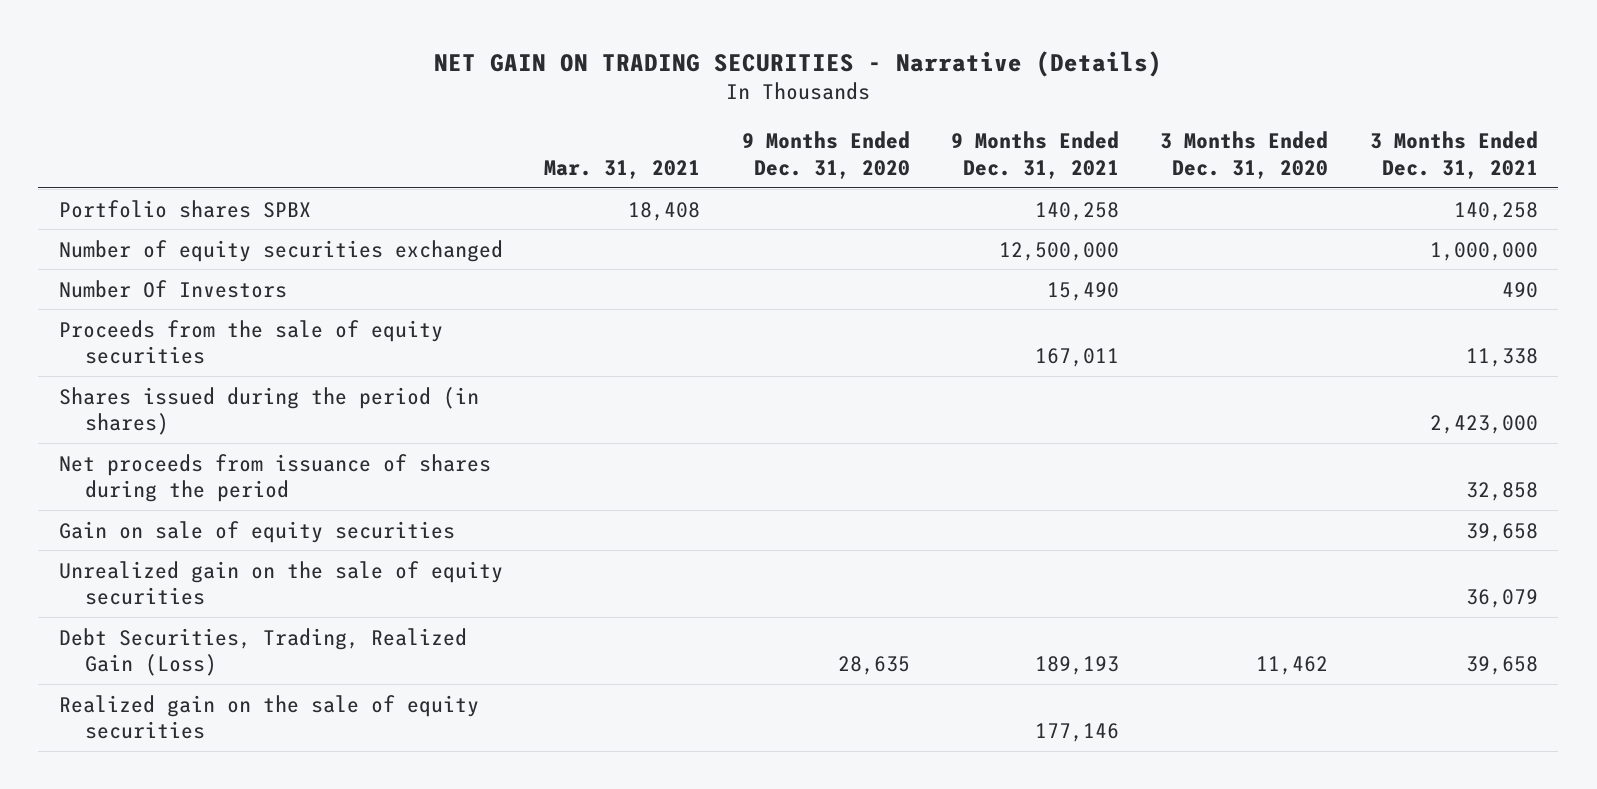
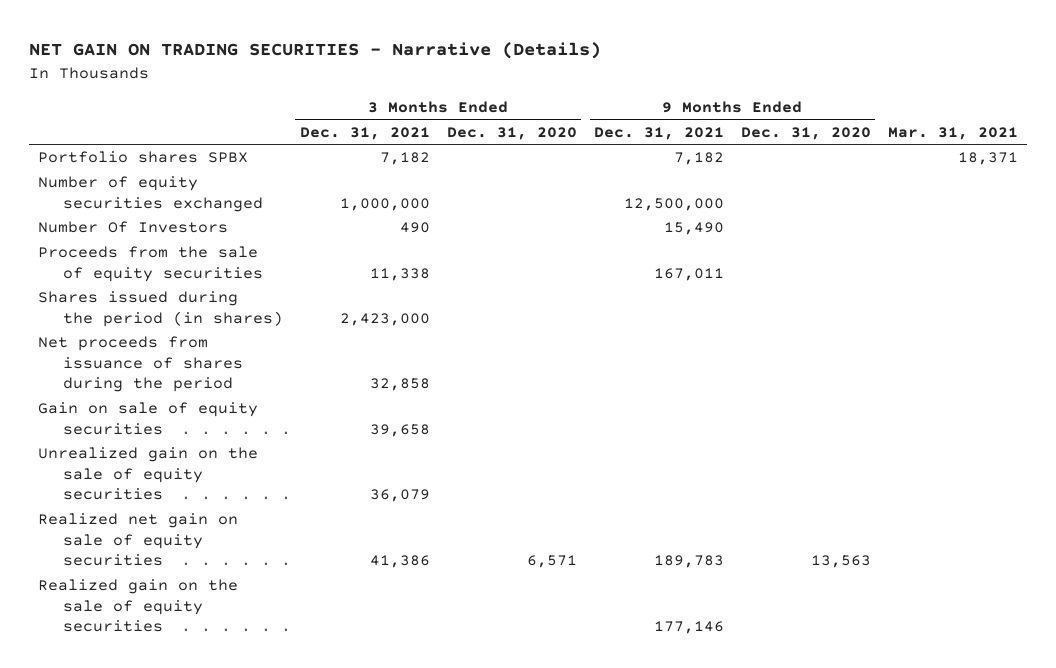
- | Mar. 31, 2021 | 9 Months Ended Dec. 31, 2020 | 9 Months Ended Dec. 31, 2021 | 3 Months Ended Dec. 31, 2020 | 3 Months Ended Dec. 31, 2021
+ | 3 Months Ended Dec. 31, 2021 | 3 Months Ended Dec. 31, 2020 | 9 Months Ended Dec. 31, 2021 | 9 Months Ended Dec. 31, 2020 | Mar. 31, 2021
- Portfolio shares SPBX | 18,408 | | 140,258 | | 140,258
+ Portfolio shares SPBX | 7,182 | | 7,182 | | 18,371
- Debt Securities, Trading, Realized Gain (Loss) | | 28,635 | 189,193 | 11,462 | 39,658
+ Realized net gain on sale of equity securities | 41,386 | 6,571 | 189,783 | 13,563 |

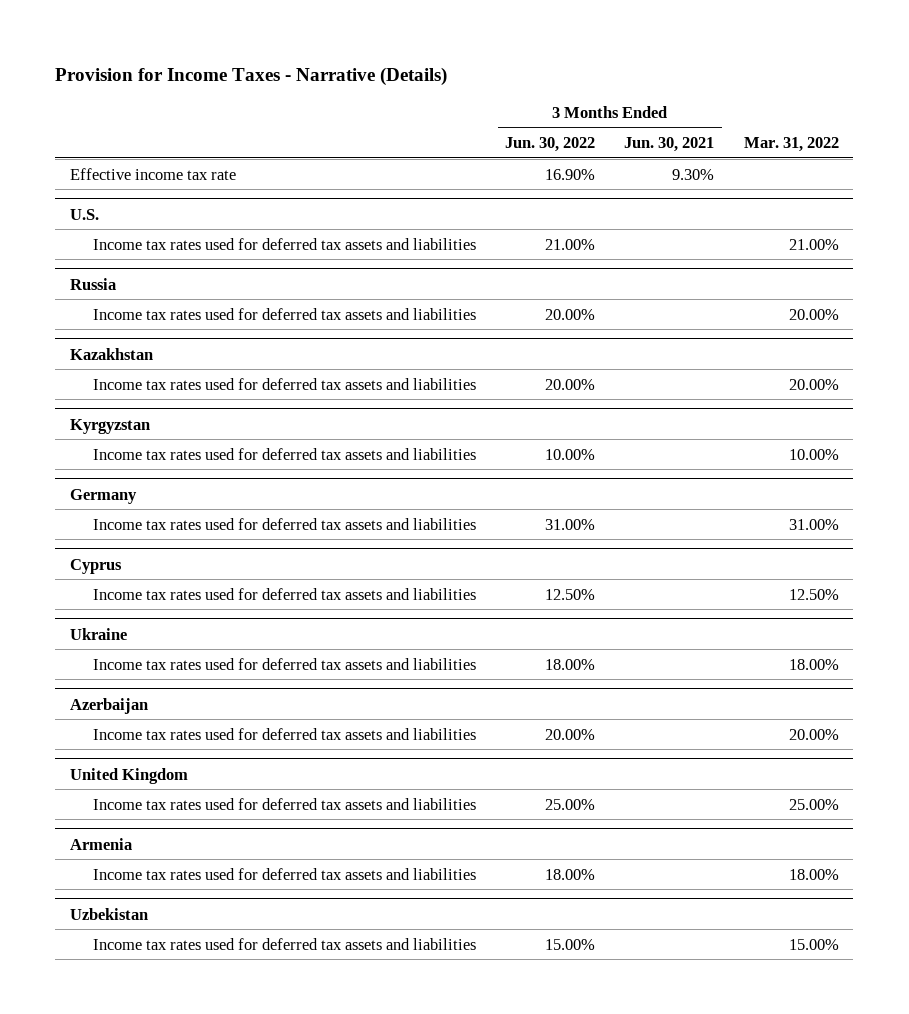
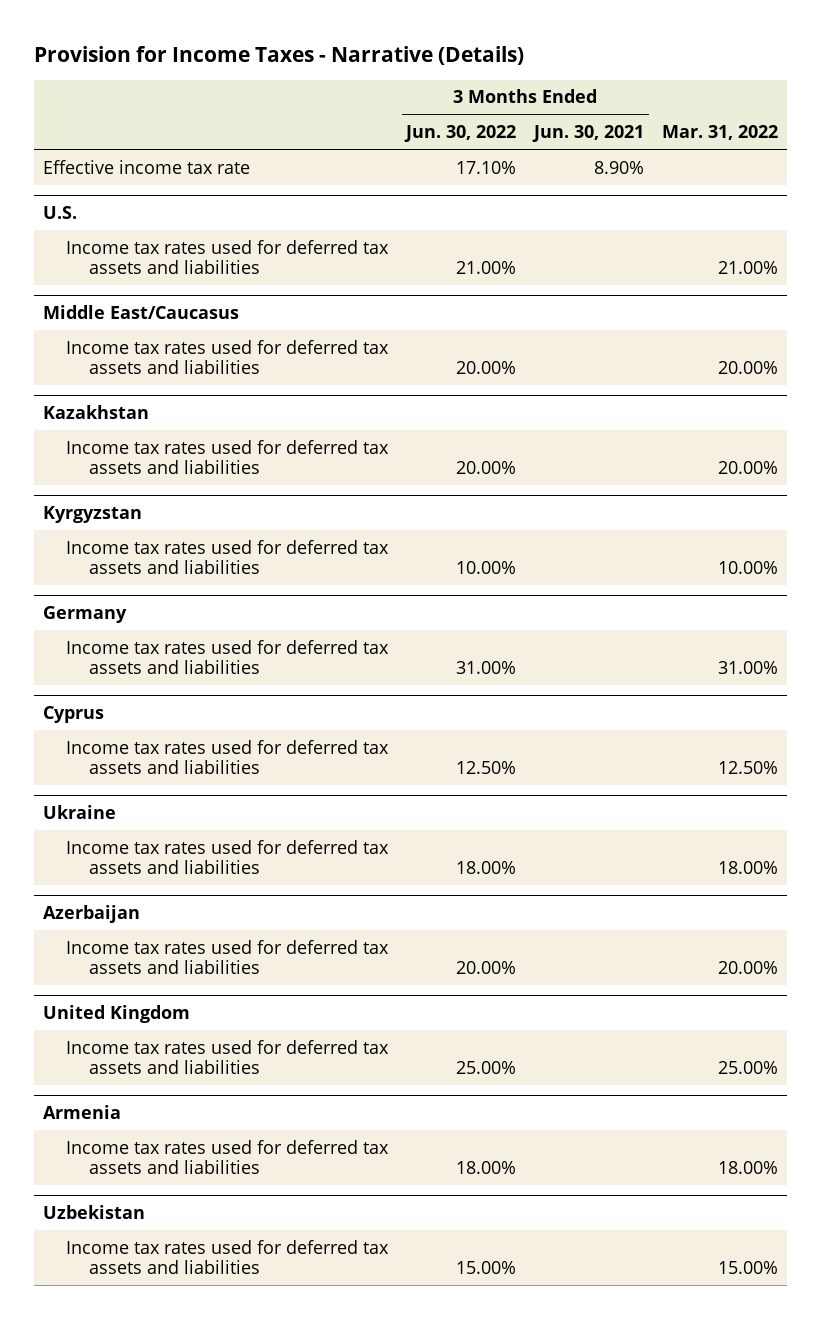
- Effective income tax rate | 16.90% | 9.30% |
+ Effective income tax rate | 17.10% | 8.90% |
- Russia
+ Middle East/Caucasus

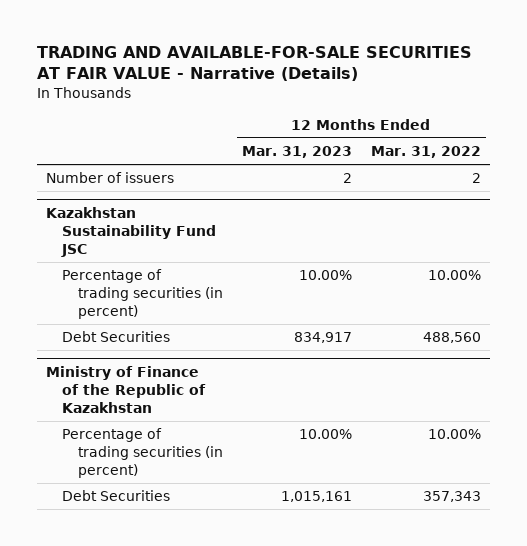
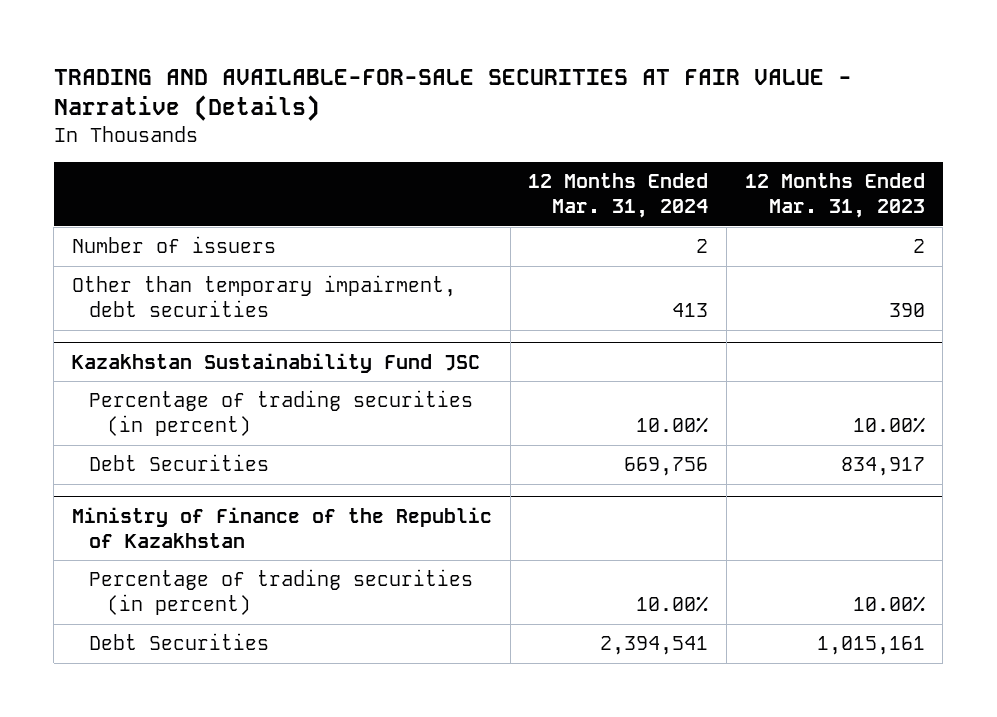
- | 12 Months Ended Mar. 31, 2023 | 12 Months Ended Mar. 31, 2022
+ | 12 Months Ended Mar. 31, 2024 | 12 Months Ended Mar. 31, 2023
+ Other than temporary impairment, debt securities | 413 | 390

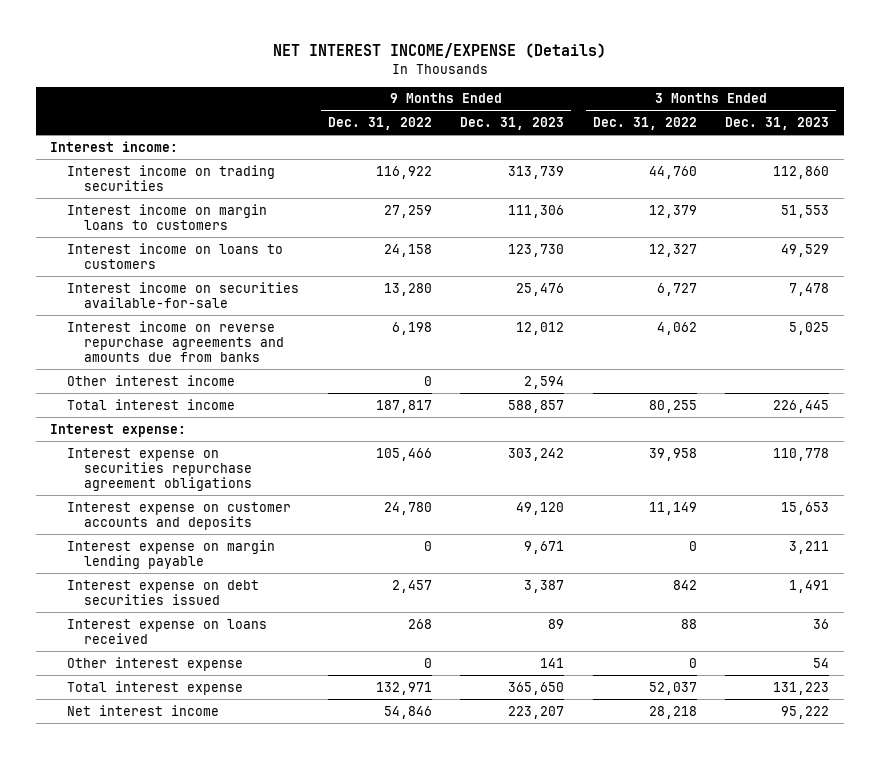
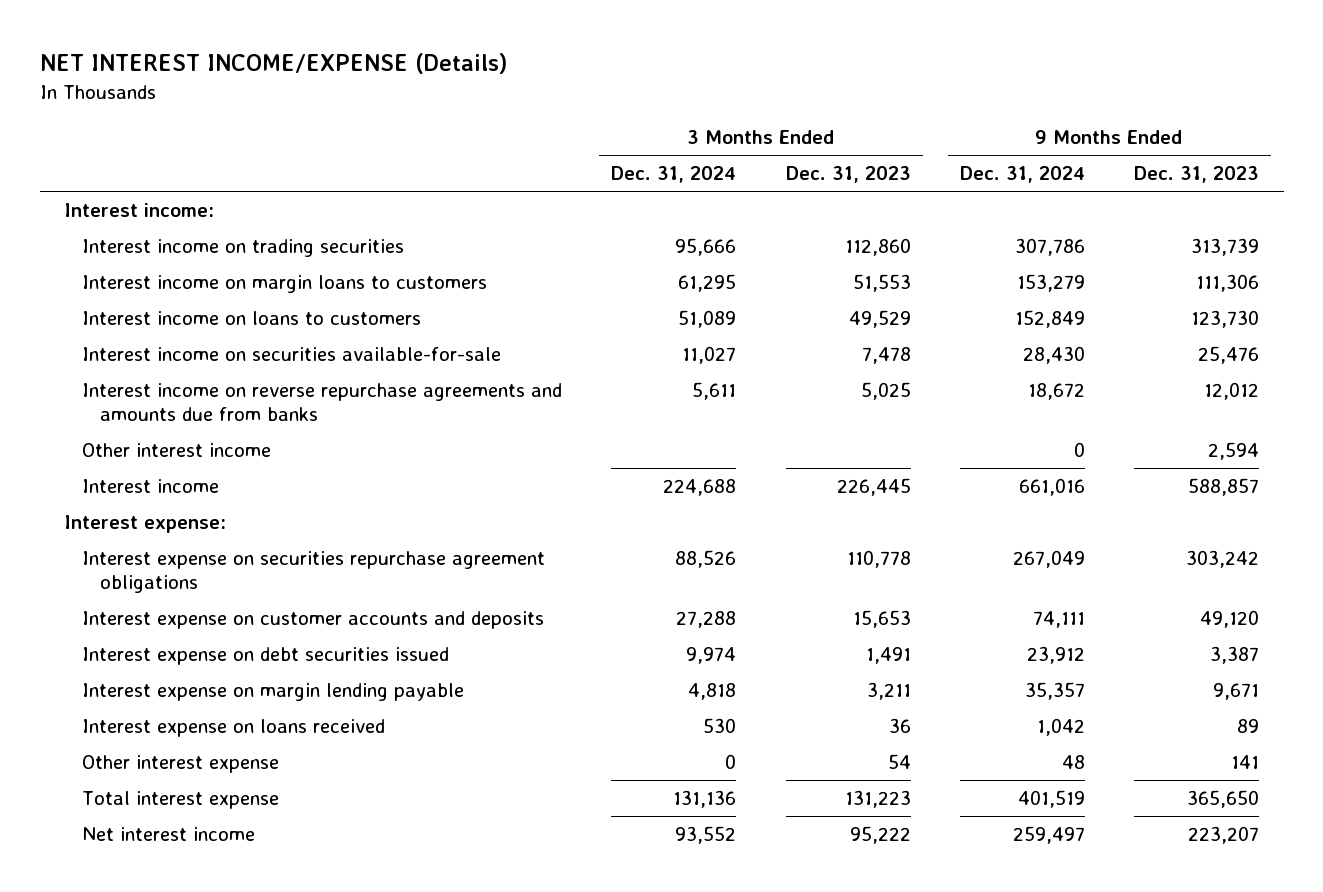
- | 9 Months Ended Dec. 31, 2022 | 9 Months Ended Dec. 31, 2023 | 3 Months Ended Dec. 31, 2022 | 3 Months Ended Dec. 31, 2023
+ | 3 Months Ended Dec. 31, 2024 | 3 Months Ended Dec. 31, 2023 | 9 Months Ended Dec. 31, 2024 | 9 Months Ended Dec. 31, 2023
- Total interest income | 187,817 | 588,857 | 80,255 | 226,445
+ Interest income | 224,688 | 226,445 | 661,016 | 588,857
moved down: Interest expense on margin lending payable | 4,818 | 3,211 | 35,357 | 9,671

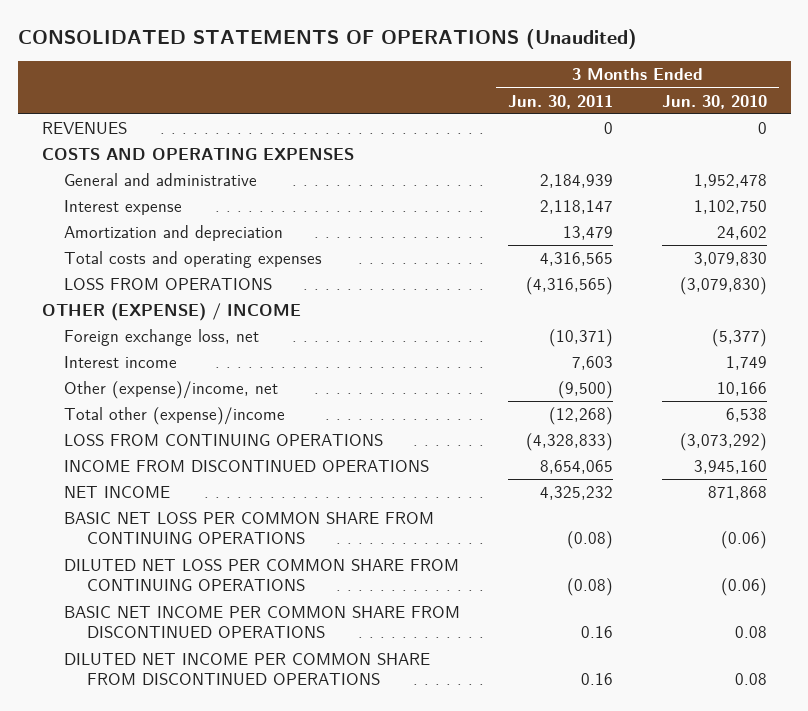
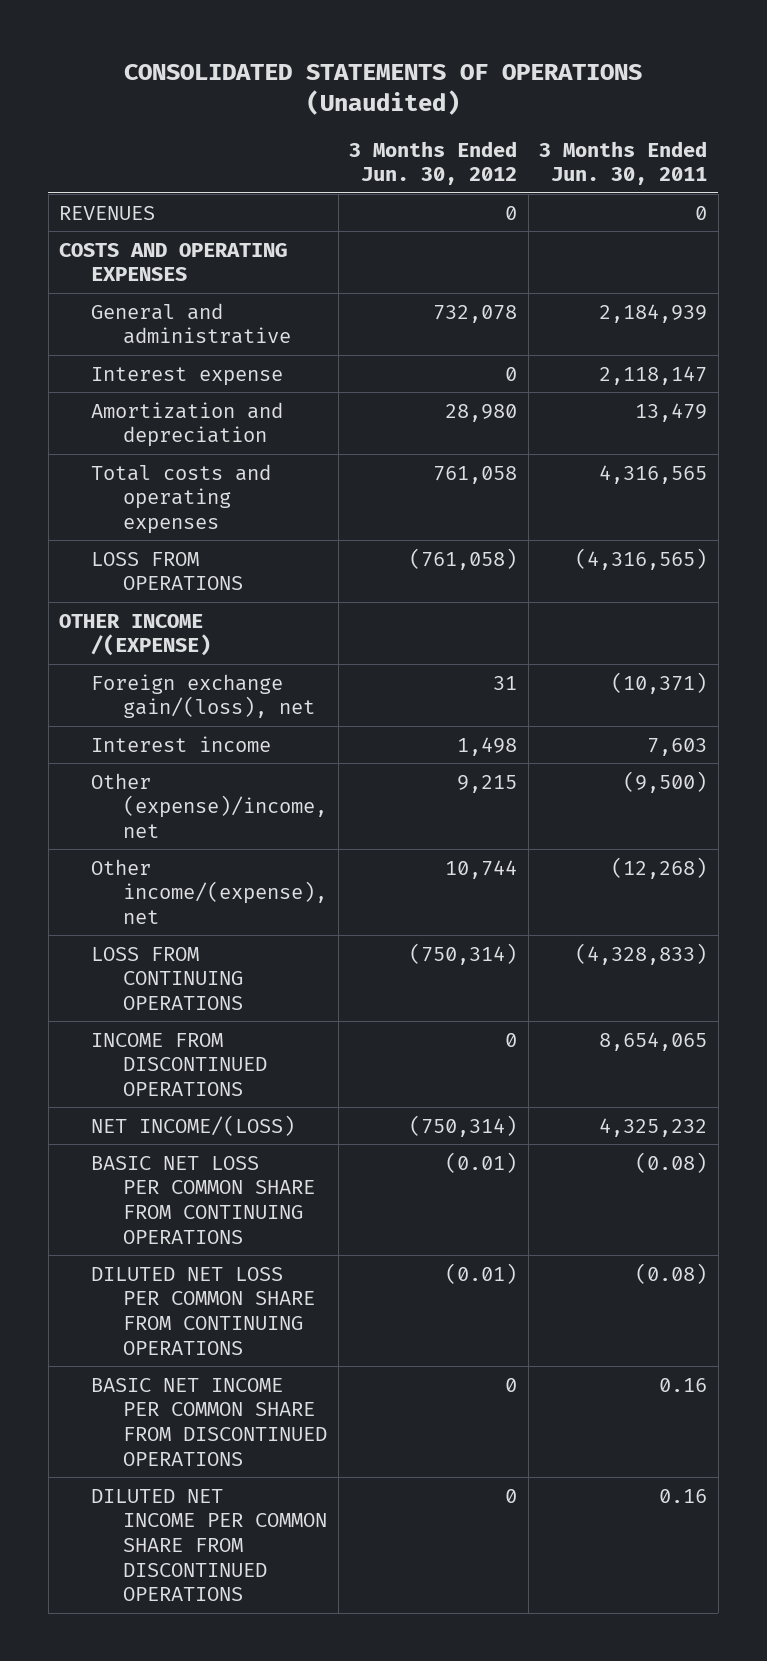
- | 3 Months Ended Jun. 30, 2011 | 3 Months Ended Jun. 30, 2010
+ | 3 Months Ended Jun. 30, 2012 | 3 Months Ended Jun. 30, 2011
- OTHER (EXPENSE) / INCOME
- Foreign exchange loss, net | (10,371) | (5,377)
+ OTHER INCOME /(EXPENSE)
+ Foreign exchange gain/(loss), net | 31 | (10,371)
- Total other (expense)/income | (12,268) | 6,538
+ Other income/(expense), net | 10,744 | (12,268)
- NET INCOME | 4,325,232 | 871,868
+ NET INCOME/(LOSS) | (750,314) | 4,325,232

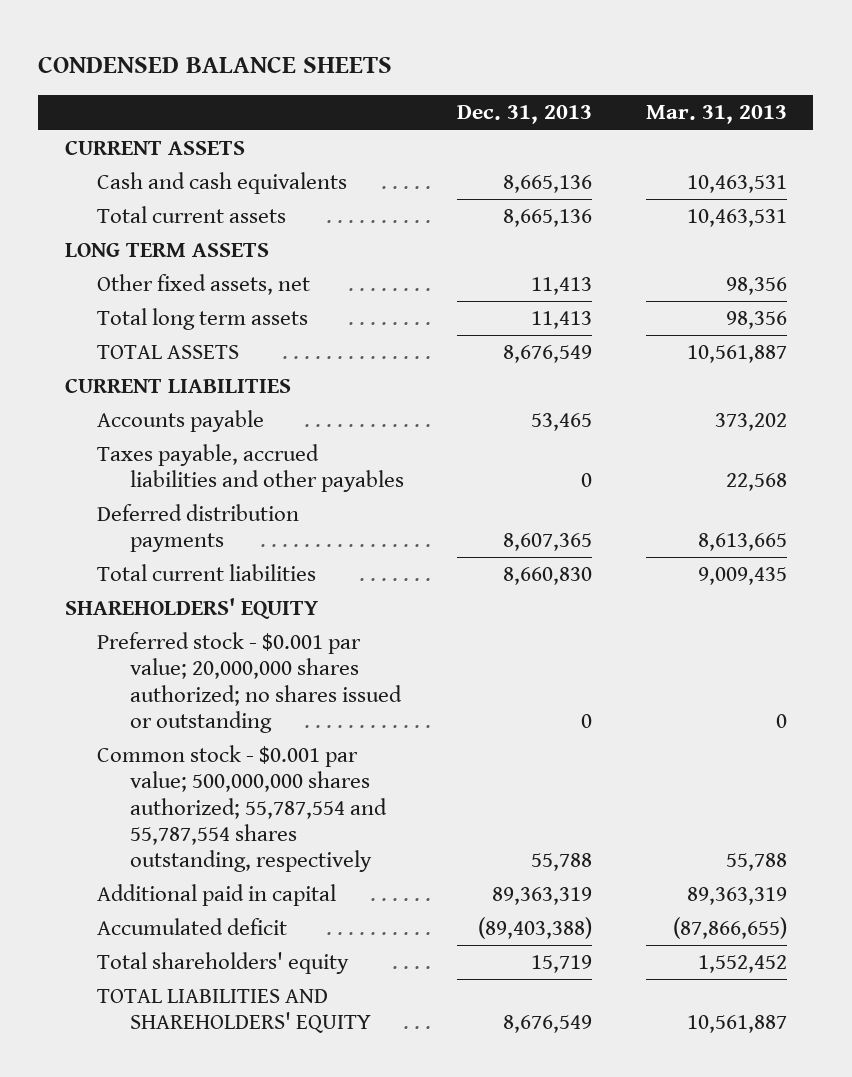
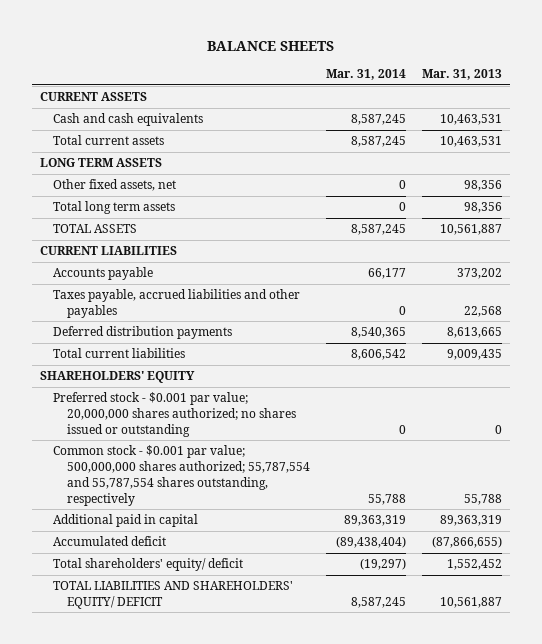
- CONDENSED BALANCE SHEETS
+ BALANCE SHEETS
- | Dec. 31, 2013 | Mar. 31, 2013
+ | Mar. 31, 2014 | Mar. 31, 2013
- Total shareholders' equity | 15,719 | 1,552,452
- TOTAL LIABILITIES AND SHAREHOLDERS' EQUITY | 8,676,549 | 10,561,887
+ Total shareholders' equity/ deficit | (19,297) | 1,552,452
+ TOTAL LIABILITIES AND SHAREHOLDERS' EQUITY/ DEFICIT | 8,587,245 | 10,561,887

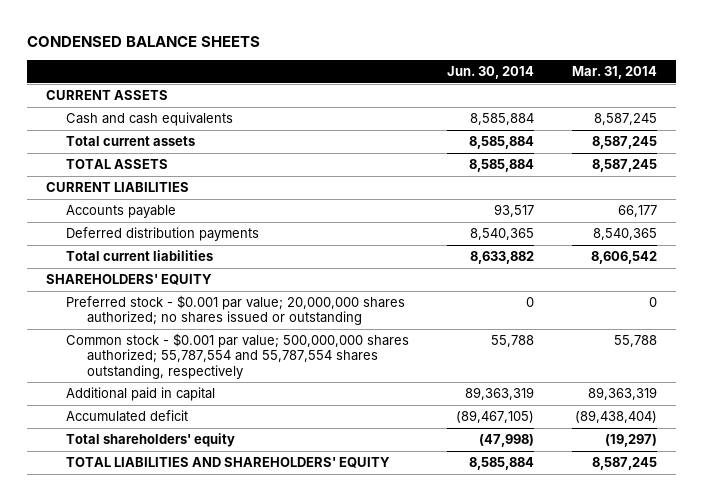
- BALANCE SHEETS
+ CONDENSED BALANCE SHEETS
- | Mar. 31, 2014 | Mar. 31, 2013
+ | Jun. 30, 2014 | Mar. 31, 2014
- LONG TERM ASSETS
- Other fixed assets, net | 0 | 98,356
- Total long term assets | 0 | 98,356
- Taxes payable, accrued liabilities and other payables | 0 | 22,568
- Total shareholders' equity/ deficit | (19,297) | 1,552,452
- TOTAL LIABILITIES AND SHAREHOLDERS' EQUITY/ DEFICIT | 8,587,245 | 10,561,887
+ Total shareholders' equity | (47,998) | (19,297)
+ TOTAL LIABILITIES AND SHAREHOLDERS' EQUITY | 8,585,884 | 8,587,245

